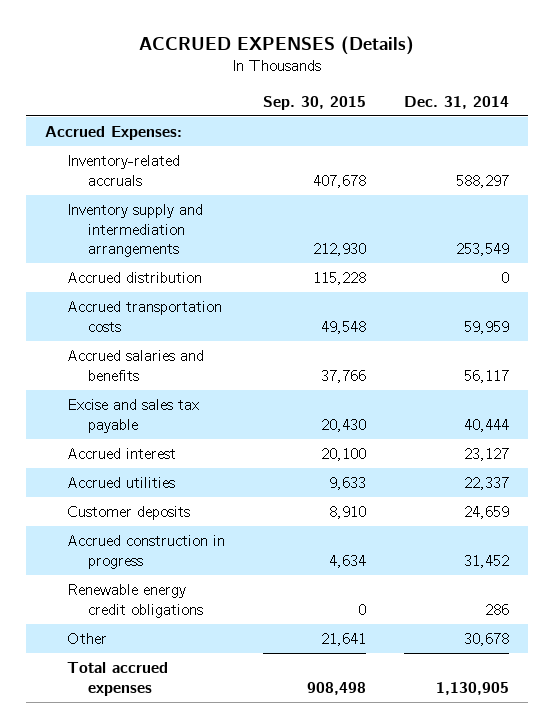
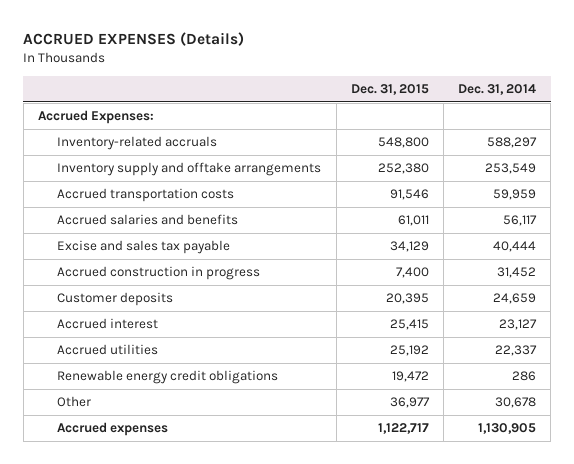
- | Sep. 30, 2015 | Dec. 31, 2014
+ | Dec. 31, 2015 | Dec. 31, 2014
- Inventory supply and intermediation arrangements | 212,930 | 253,549
- Accrued distribution | 115,228 | 0
+ Inventory supply and offtake arrangements | 252,380 | 253,549
moved up: Accrued construction in progress | 7,400 | 31,452
moved up: Customer deposits | 20,395 | 24,659
- Total accrued expenses | 908,498 | 1,130,905
+ Accrued expenses | 1,122,717 | 1,130,905

